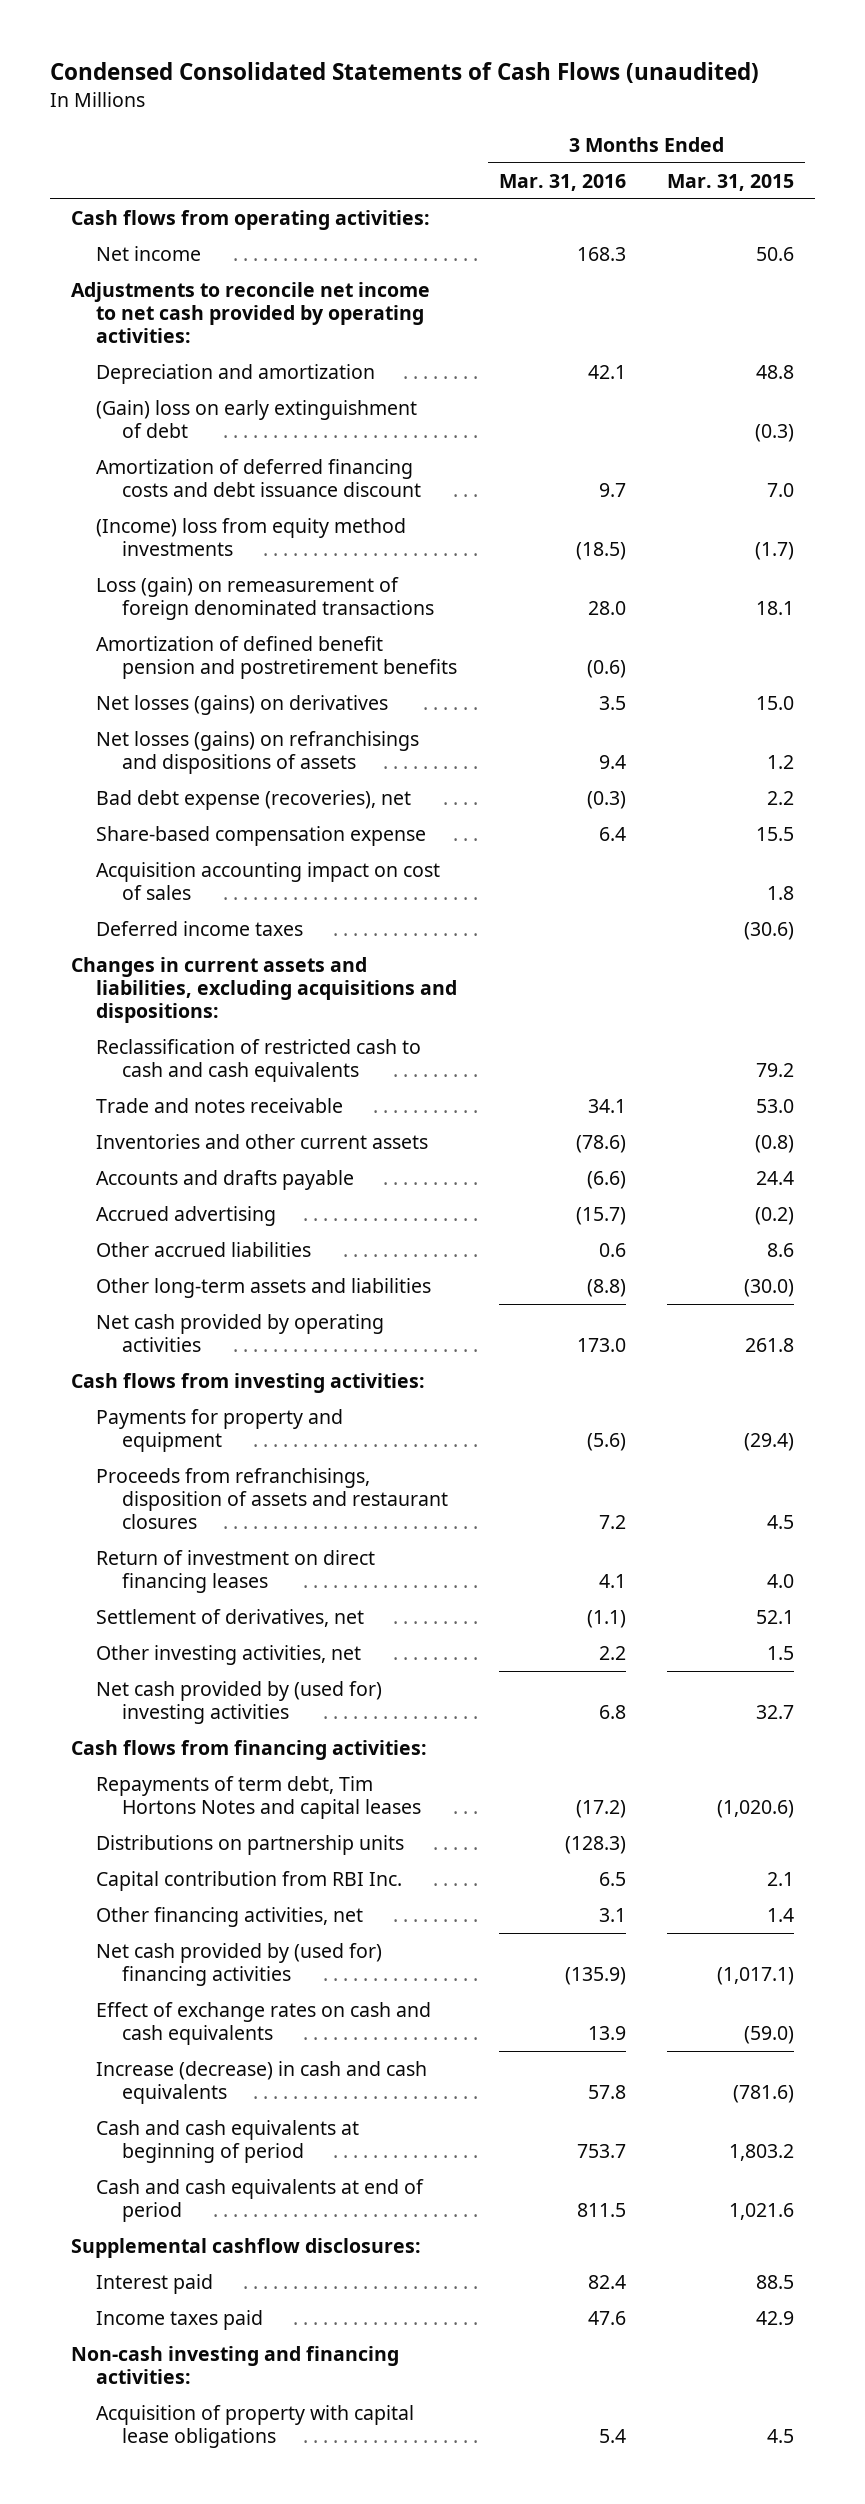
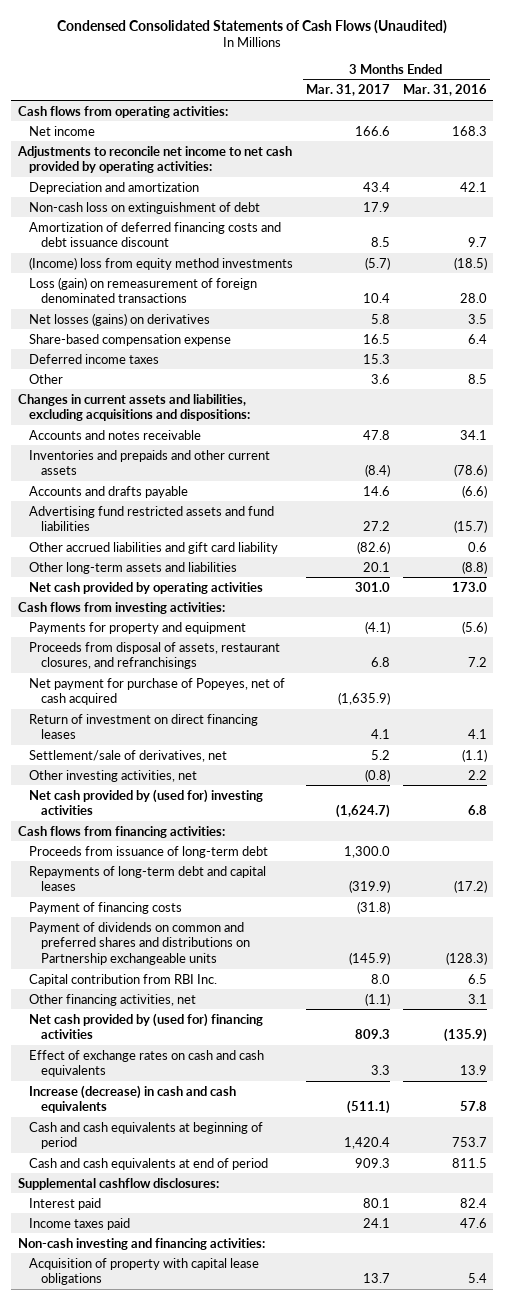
- Condensed Consolidated Statements of Cash Flows (unaudited)
+ Condensed Consolidated Statements of Cash Flows (Unaudited)
- | 3 Months Ended Mar. 31, 2016 | 3 Months Ended Mar. 31, 2015
+ | 3 Months Ended Mar. 31, 2017 | 3 Months Ended Mar. 31, 2016
- (Gain) loss on early extinguishment of debt | | (0.3)
+ Non-cash loss on extinguishment of debt | 17.9 |
- Amortization of defined benefit pension and postretirement benefits | (0.6) |
- Net losses (gains) on refranchisings and dispositions of assets | 9.4 | 1.2
- Bad debt expense (recoveries), net | (0.3) | 2.2
- Acquisition accounting impact on cost of sales | | 1.8
+ Other | 3.6 | 8.5
- Reclassification of restricted cash to cash and cash equivalents | | 79.2
- Trade and notes receivable | 34.1 | 53.0
- Inventories and other current assets | (78.6) | (0.8)
+ Accounts and notes receivable | 47.8 | 34.1
+ Inventories and prepaids and other current assets | (8.4) | (78.6)
- Accrued advertising | (15.7) | (0.2)
- Other accrued liabilities | 0.6 | 8.6
+ Advertising fund restricted assets and fund liabilities | 27.2 | (15.7)
+ Other accrued liabilities and gift card liability | (82.6) | 0.6
- Proceeds from refranchisings, disposition of assets and restaurant closures | 7.2 | 4.5
+ Proceeds from disposal of assets, restaurant closures, and refranchisings | 6.8 | 7.2
+ Net payment for purchase of Popeyes, net of cash acquired | (1,635.9) |
- Settlement of derivatives, net | (1.1) | 52.1
+ Settlement/sale of derivatives, net | 5.2 | (1.1)
- Repayments of term debt, Tim Hortons Notes and capital leases | (17.2) | (1,020.6)
- Distributions on partnership units | (128.3) |
+ Proceeds from issuance of long-term debt | 1,300.0 |
+ Repayments of long-term debt and capital leases | (319.9) | (17.2)
+ Payment of financing costs | (31.8) |
+ Payment of dividends on common and preferred shares and distributions on Partnership exchangeable units | (145.9) | (128.3)

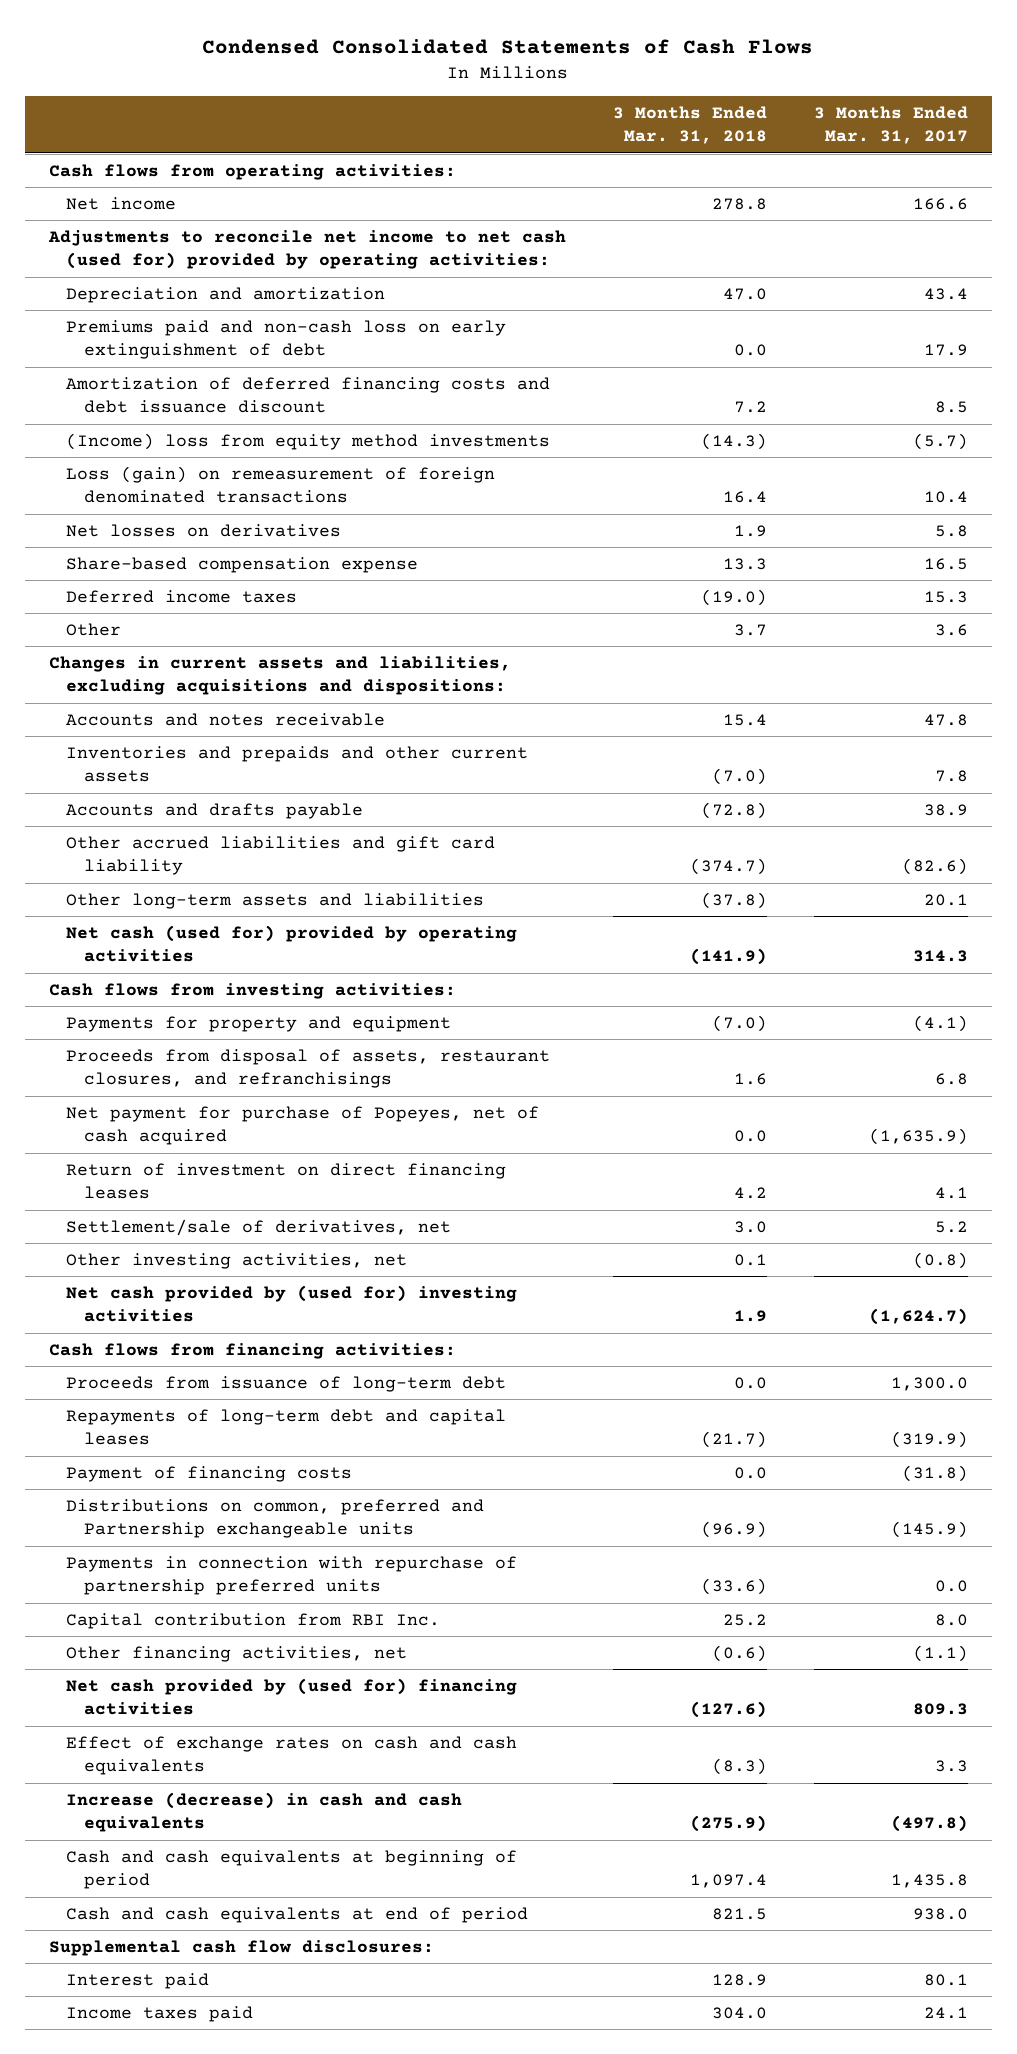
- Condensed Consolidated Statements of Cash Flows (Unaudited)
+ Condensed Consolidated Statements of Cash Flows
- | 3 Months Ended Mar. 31, 2017 | 3 Months Ended Mar. 31, 2016
+ | 3 Months Ended Mar. 31, 2018 | 3 Months Ended Mar. 31, 2017
- Adjustments to reconcile net income to net cash provided by operating activities:
+ Adjustments to reconcile net income to net cash (used for) provided by operating activities:
- Non-cash loss on extinguishment of debt | 17.9 |
+ Premiums paid and non-cash loss on early extinguishment of debt | 0.0 | 17.9
- Net losses (gains) on derivatives | 5.8 | 3.5
+ Net losses on derivatives | 1.9 | 5.8
- Inventories and prepaids and other current assets | (8.4) | (78.6)
- Accounts and drafts payable | 14.6 | (6.6)
- Advertising fund restricted assets and fund liabilities | 27.2 | (15.7)
+ Inventories and prepaids and other current assets | (7.0) | 7.8
+ Accounts and drafts payable | (72.8) | 38.9
- Net cash provided by operating activities | 301.0 | 173.0
+ Net cash (used for) provided by operating activities | (141.9) | 314.3
- Payment of dividends on common and preferred shares and distributions on Partnership exchangeable units | (145.9) | (128.3)
+ Distributions on common, preferred and Partnership exchangeable units | (96.9) | (145.9)
+ Payments in connection with repurchase of partnership preferred units | (33.6) | 0.0
- Increase (decrease) in cash and cash equivalents | (511.1) | 57.8
- Cash and cash equivalents at beginning of period | 1,420.4 | 753.7
- Cash and cash equivalents at end of period | 909.3 | 811.5
- Supplemental cashflow disclosures:
+ Increase (decrease) in cash and cash equivalents | (275.9) | (497.8)
+ Cash and cash equivalents at beginning of period | 1,097.4 | 1,435.8
+ Cash and cash equivalents at end of period | 821.5 | 938.0
+ Supplemental cash flow disclosures:
- Non-cash investing and financing activities:
- Acquisition of property with capital lease obligations | 13.7 | 5.4

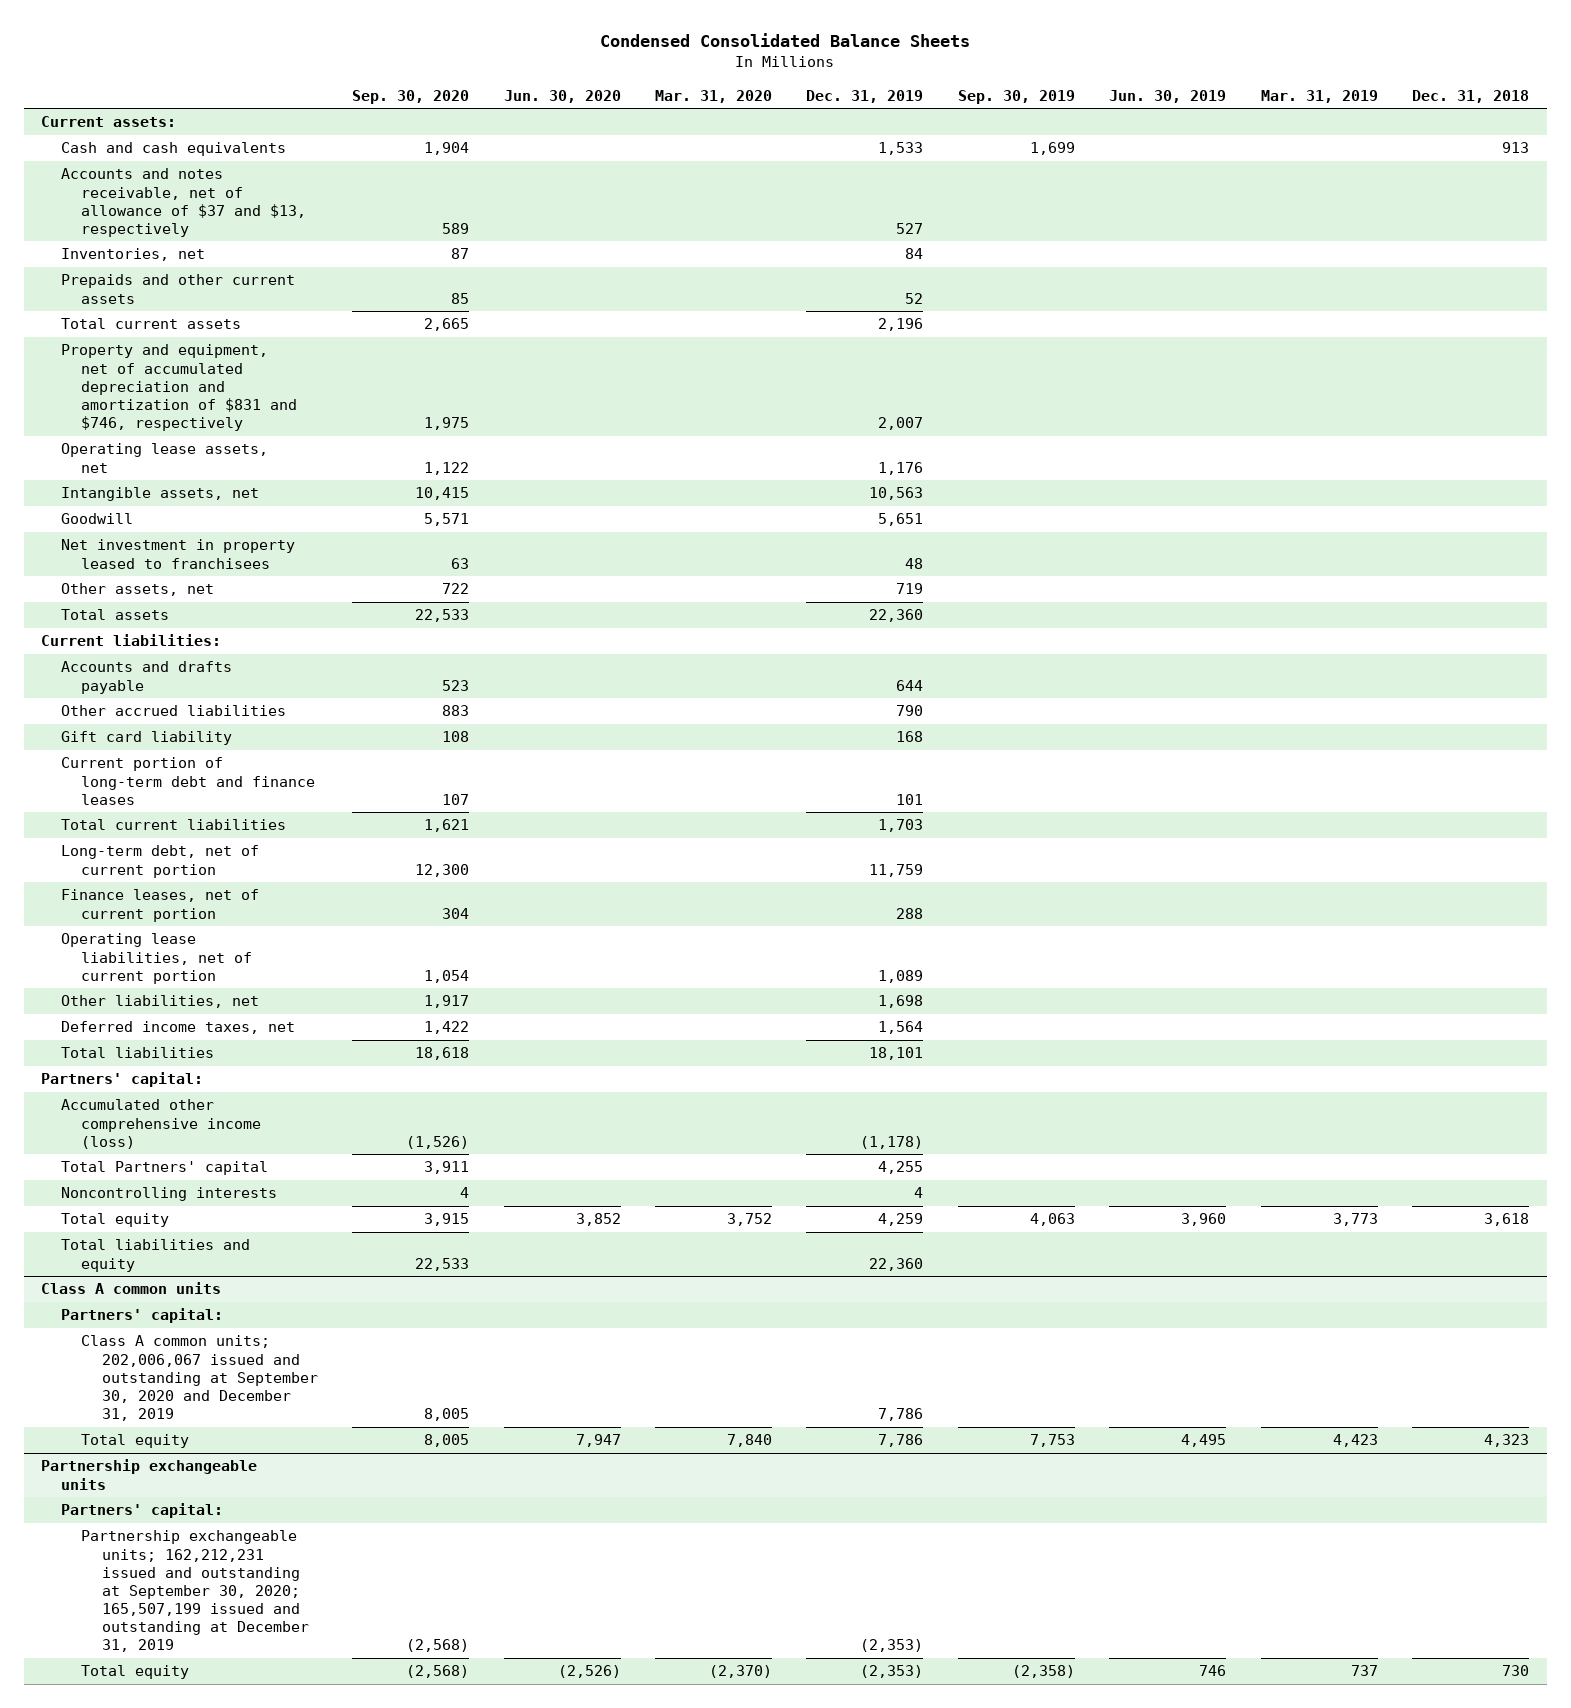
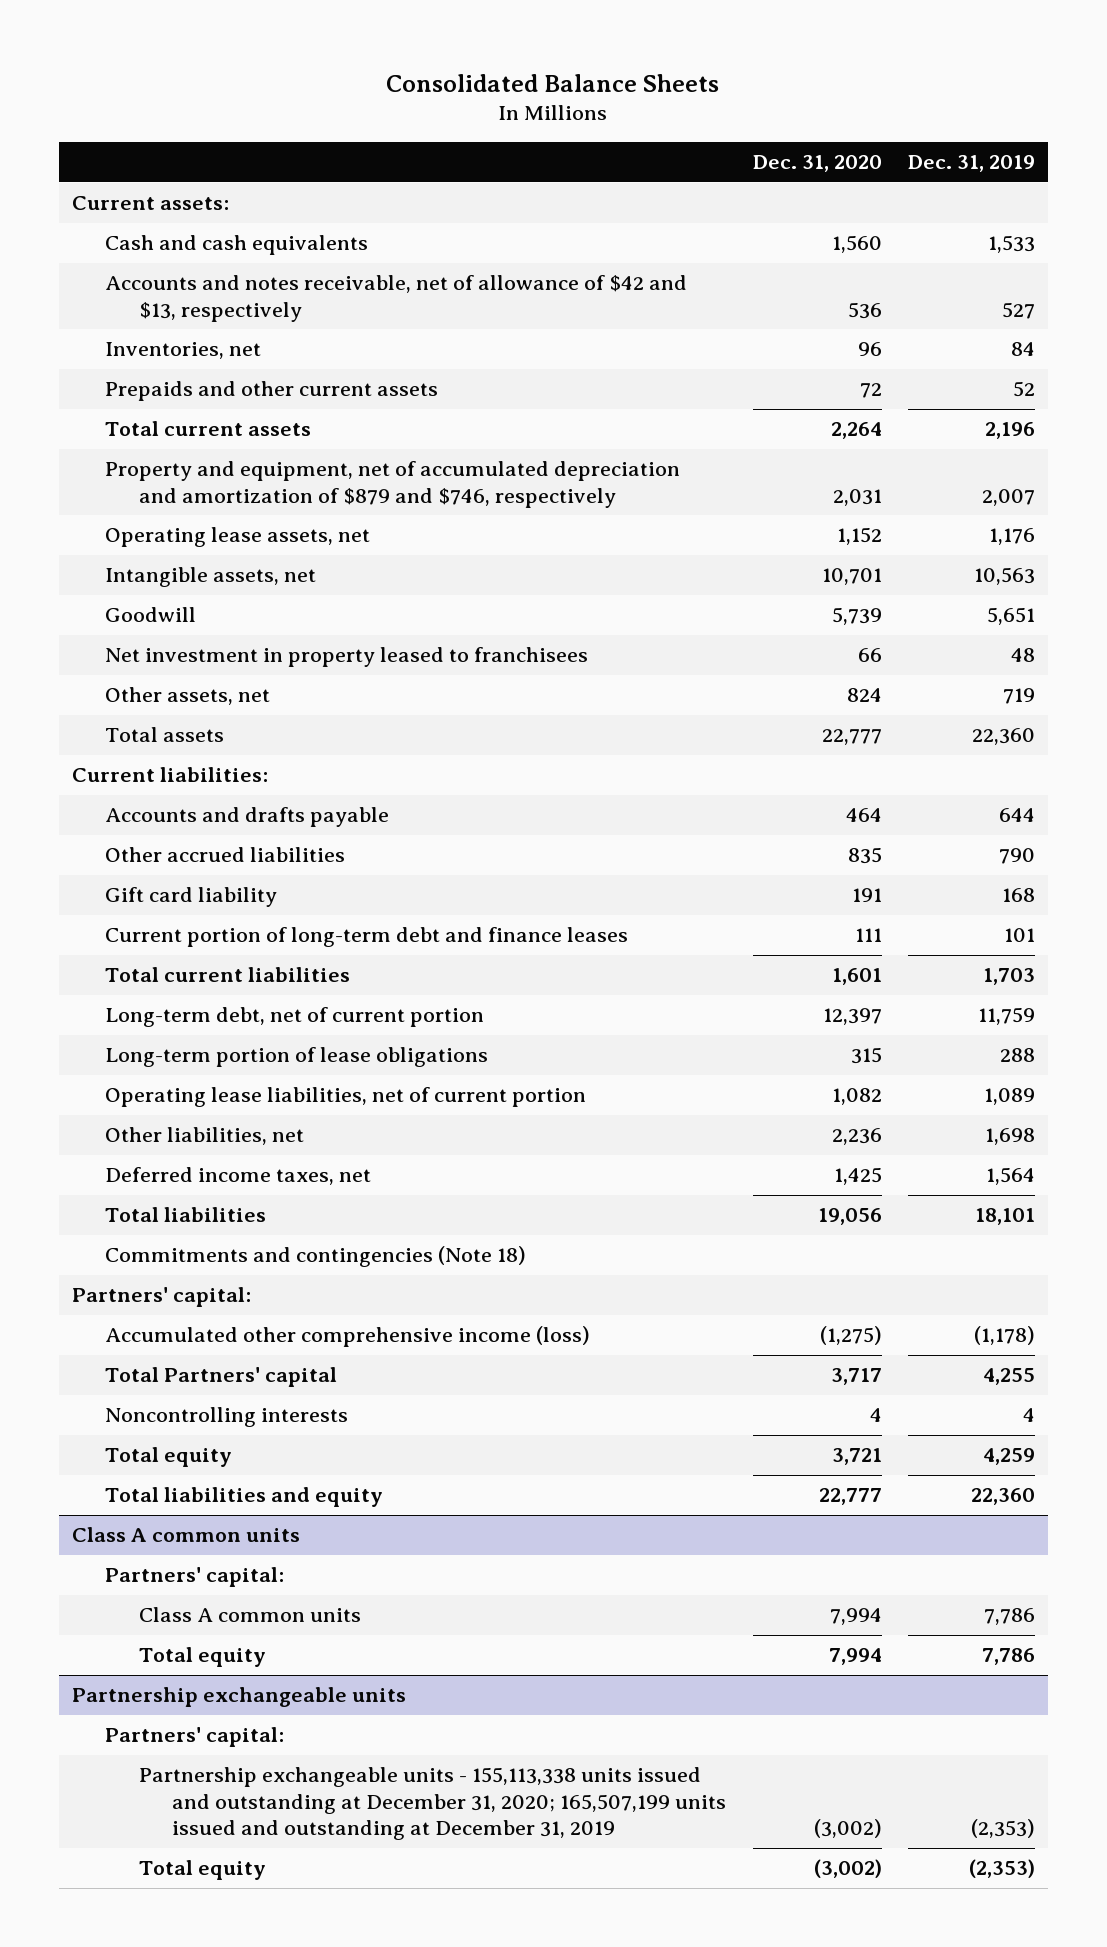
- Condensed Consolidated Balance Sheets
+ Consolidated Balance Sheets
- | Sep. 30, 2020 | Jun. 30, 2020 | Mar. 31, 2020 | Dec. 31, 2019 | Sep. 30, 2019 | Jun. 30, 2019 | Mar. 31, 2019 | Dec. 31, 2018
+ | Dec. 31, 2020 | Dec. 31, 2019
- Accounts and notes receivable, net of allowance of $37 and $13, respectively | 589 | | | 527 | | | |
+ Accounts and notes receivable, net of allowance of $42 and $13, respectively | 536 | 527
- Property and equipment, net of accumulated depreciation and amortization of $831 and $746, respectively | 1,975 | | | 2,007 | | | |
+ Property and equipment, net of accumulated depreciation and amortization of $879 and $746, respectively | 2,031 | 2,007
- Finance leases, net of current portion | 304 | | | 288 | | | |
+ Long-term portion of lease obligations | 315 | 288
+ Commitments and contingencies (Note 18)
@ Class A common units
- Class A common units; 202,006,067 issued and outstanding at September 30, 2020 and December 31, 2019 | 8,005 | | | 7,786 | | | |
+ Class A common units | 7,994 | 7,786
@ Partnership exchangeable units
- Partnership exchangeable units; 162,212,231 issued and outstanding at September 30, 2020; 165,507,199 issued and outstanding at December 31, 2019 | (2,568) | | | (2,353) | | | |
+ Partnership exchangeable units - 155,113,338 units issued and outstanding at December 31, 2020; 165,507,199 units issued and outstanding at December 31, 2019 | (3,002) | (2,353)

